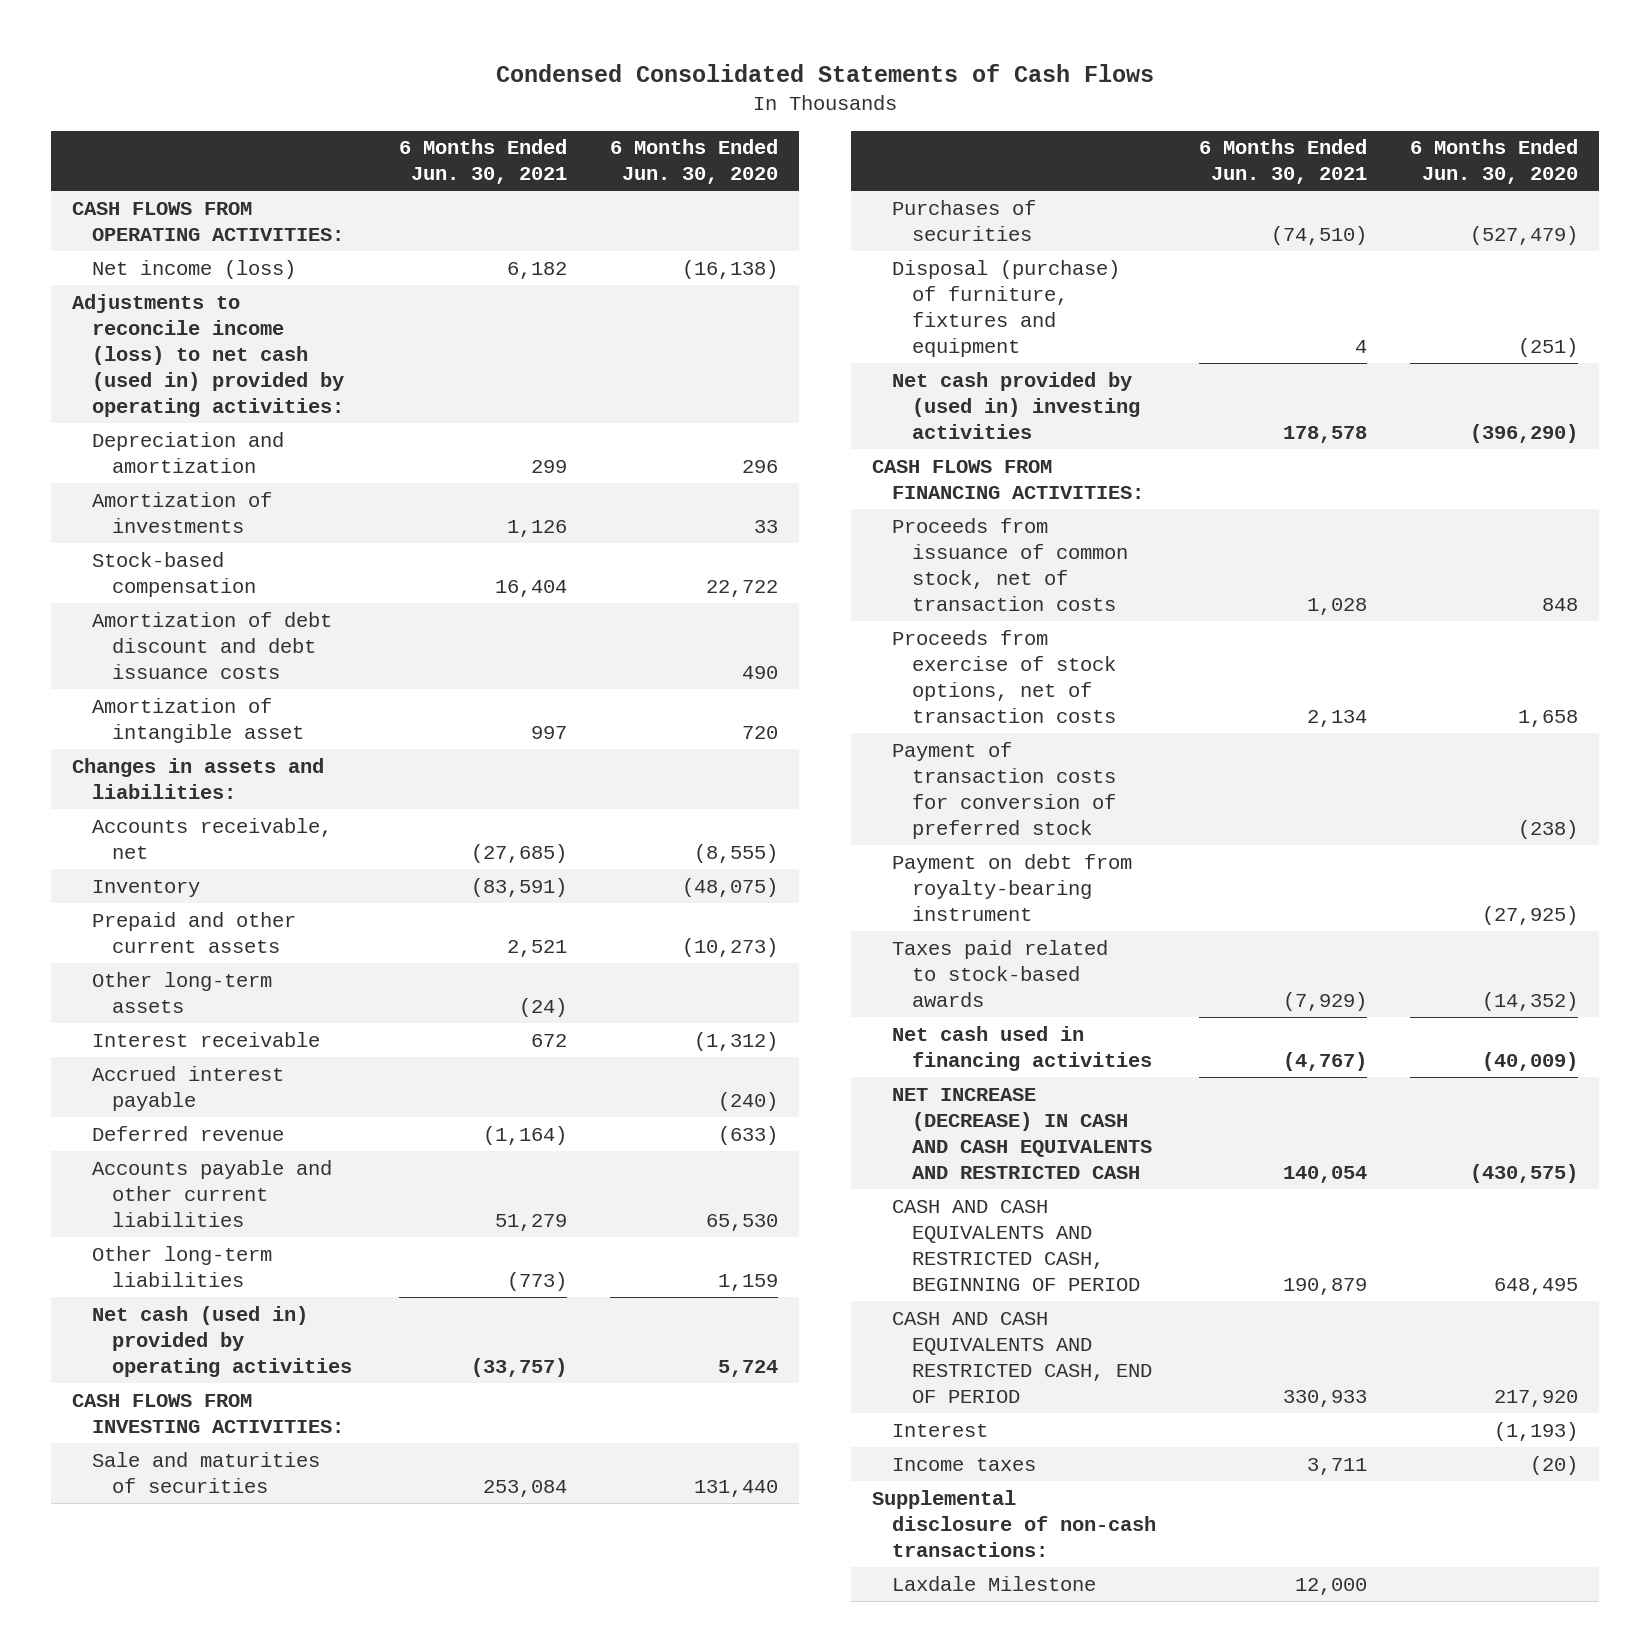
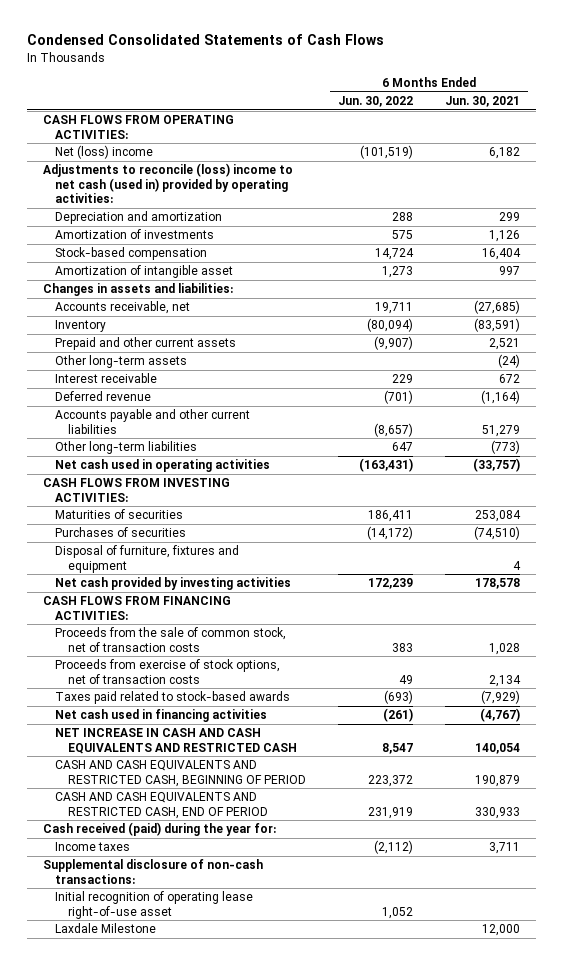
- | 6 Months Ended Jun. 30, 2021 | 6 Months Ended Jun. 30, 2020
+ | 6 Months Ended Jun. 30, 2022 | 6 Months Ended Jun. 30, 2021
- Net income (loss) | 6,182 | (16,138)
- Adjustments to reconcile income (loss) to net cash (used in) provided by operating activities:
+ Net (loss) income | (101,519) | 6,182
+ Adjustments to reconcile (loss) income to net cash (used in) provided by operating activities:
- Amortization of debt discount and debt issuance costs | | 490
- Accrued interest payable | | (240)
- Net cash (used in) provided by operating activities | (33,757) | 5,724
+ Net cash used in operating activities | (163,431) | (33,757)
- Sale and maturities of securities | 253,084 | 131,440
+ Maturities of securities | 186,411 | 253,084
- Disposal (purchase) of furniture, fixtures and equipment | 4 | (251)
- Net cash provided by (used in) investing activities | 178,578 | (396,290)
+ Disposal of furniture, fixtures and equipment | | 4
+ Net cash provided by investing activities | 172,239 | 178,578
- Proceeds from issuance of common stock, net of transaction costs | 1,028 | 848
+ Proceeds from the sale of common stock, net of transaction costs | 383 | 1,028
- Payment of transaction costs for conversion of preferred stock | | (238)
- Payment on debt from royalty-bearing instrument | | (27,925)
- NET INCREASE (DECREASE) IN CASH AND CASH EQUIVALENTS AND RESTRICTED CASH | 140,054 | (430,575)
+ NET INCREASE IN CASH AND CASH EQUIVALENTS AND RESTRICTED CASH | 8,547 | 140,054
- Interest | | (1,193)
+ Cash received (paid) during the year for:
+ Initial recognition of operating lease right-of-use asset | 1,052 |

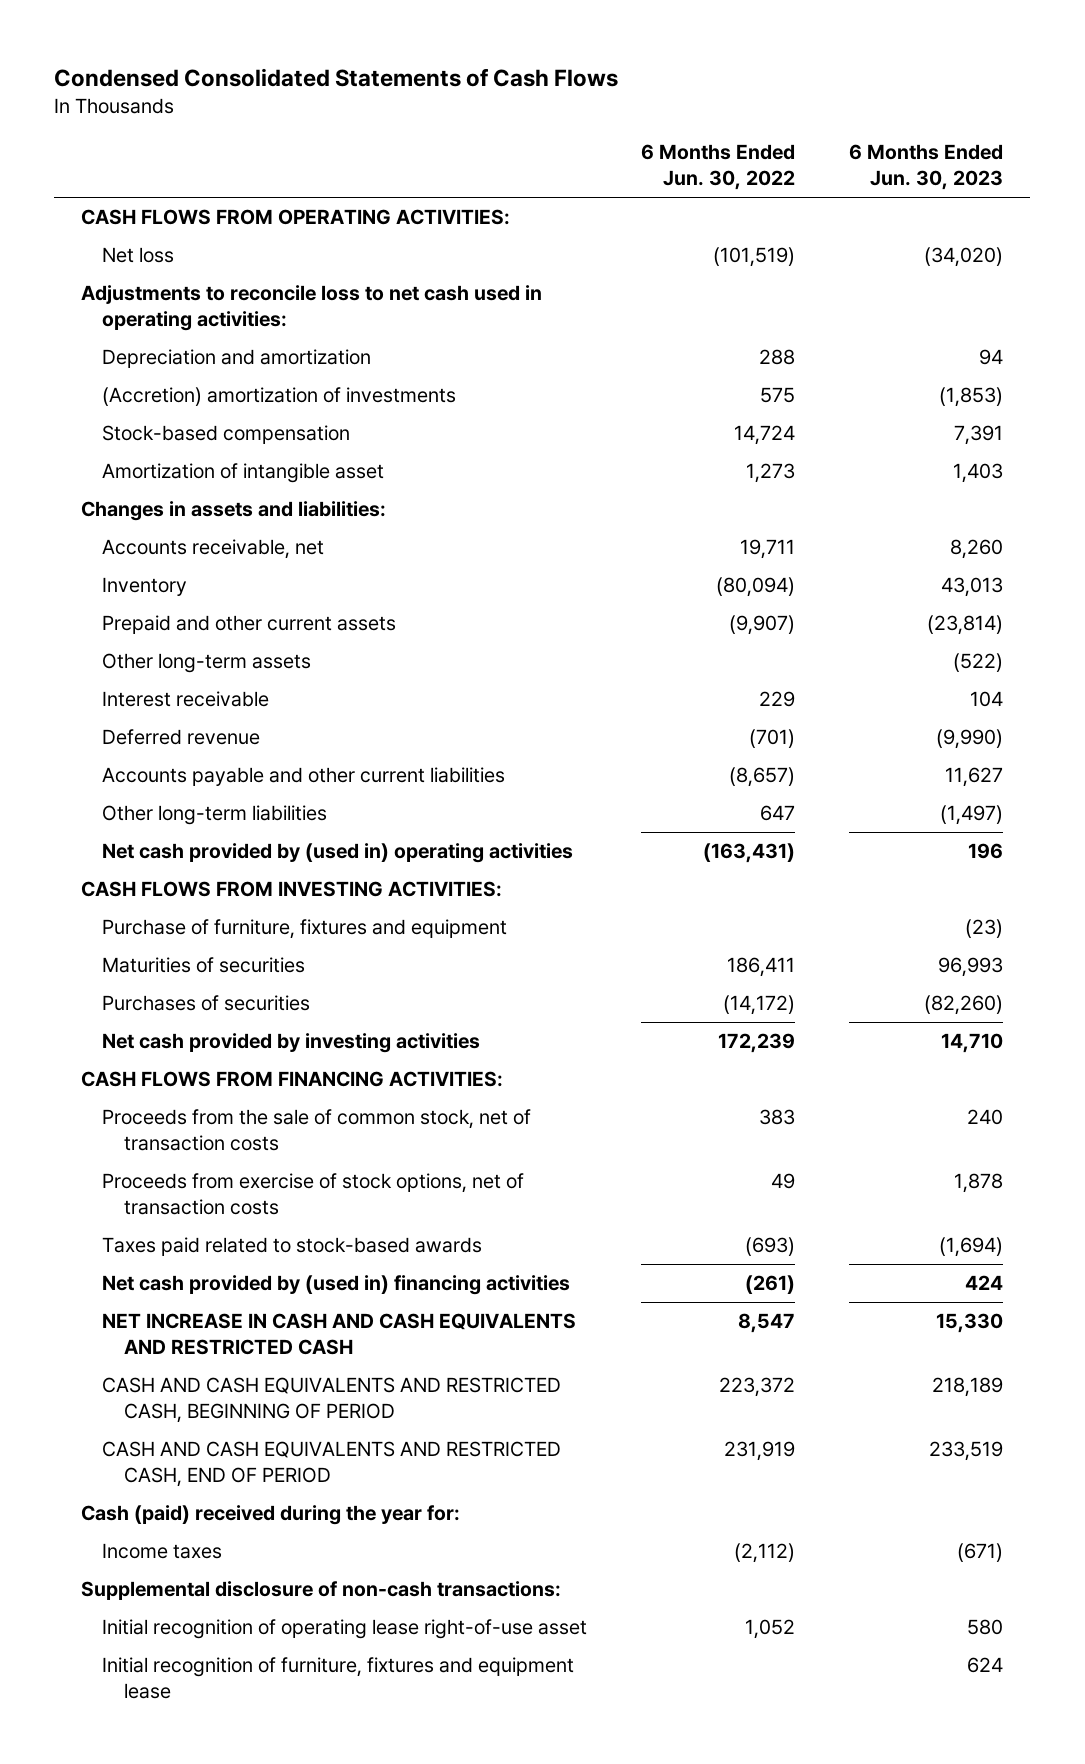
- | 6 Months Ended Jun. 30, 2022 | 6 Months Ended Jun. 30, 2021
+ | 6 Months Ended Jun. 30, 2022 | 6 Months Ended Jun. 30, 2023
- Net (loss) income | (101,519) | 6,182
- Adjustments to reconcile (loss) income to net cash (used in) provided by operating activities:
+ Net loss | (101,519) | (34,020)
+ Adjustments to reconcile loss to net cash used in operating activities:
- Amortization of investments | 575 | 1,126
+ (Accretion) amortization of investments | 575 | (1,853)
- Net cash used in operating activities | (163,431) | (33,757)
+ Net cash provided by (used in) operating activities | (163,431) | 196
+ Purchase of furniture, fixtures and equipment | | (23)
- Disposal of furniture, fixtures and equipment | | 4
- Net cash used in financing activities | (261) | (4,767)
+ Net cash provided by (used in) financing activities | (261) | 424
- Cash received (paid) during the year for:
+ Cash (paid) received during the year for:
- Laxdale Milestone | | 12,000
+ Initial recognition of furniture, fixtures and equipment lease | | 624

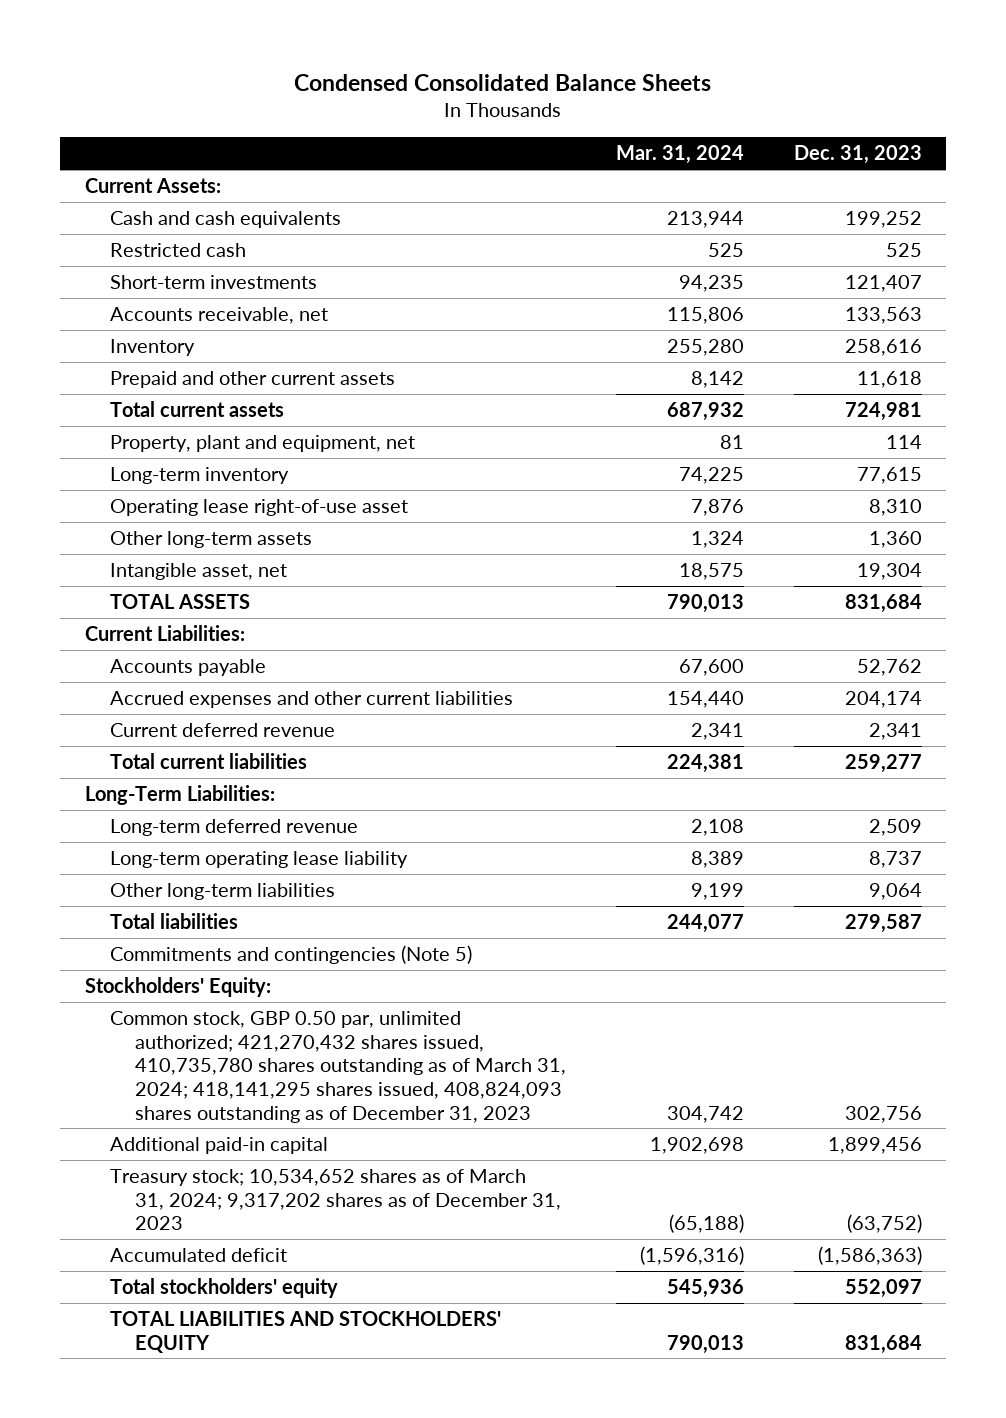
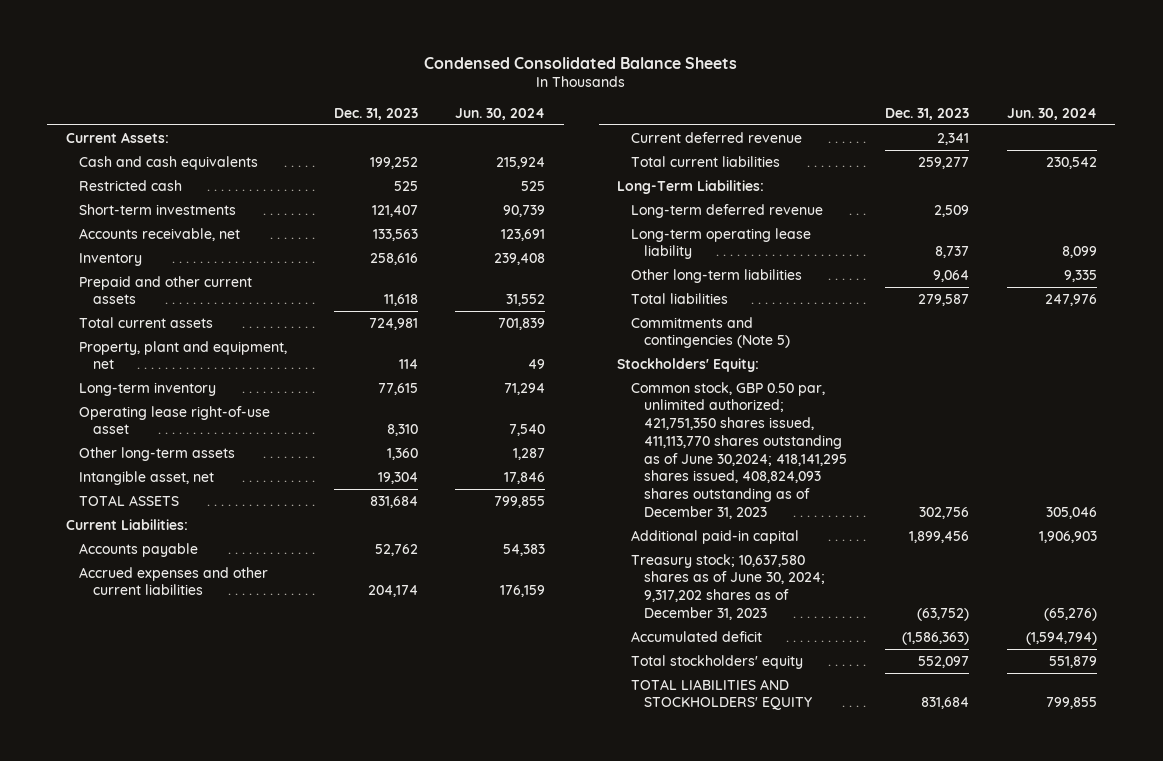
- | Mar. 31, 2024 | Dec. 31, 2023
+ | Dec. 31, 2023 | Jun. 30, 2024
- Common stock, GBP 0.50 par, unlimited authorized; 421,270,432 shares issued, 410,735,780 shares outstanding as of March 31, 2024; 418,141,295 shares issued, 408,824,093 shares outstanding as of December 31, 2023 | 304,742 | 302,756
+ Common stock, GBP 0.50 par, unlimited authorized; 421,751,350 shares issued, 411,113,770 shares outstanding as of June 30,2024; 418,141,295 shares issued, 408,824,093 shares outstanding as of December 31, 2023 | 302,756 | 305,046
- Treasury stock; 10,534,652 shares as of March 31, 2024; 9,317,202 shares as of December 31, 2023 | (65,188) | (63,752)
+ Treasury stock; 10,637,580 shares as of June 30, 2024; 9,317,202 shares as of December 31, 2023 | (63,752) | (65,276)

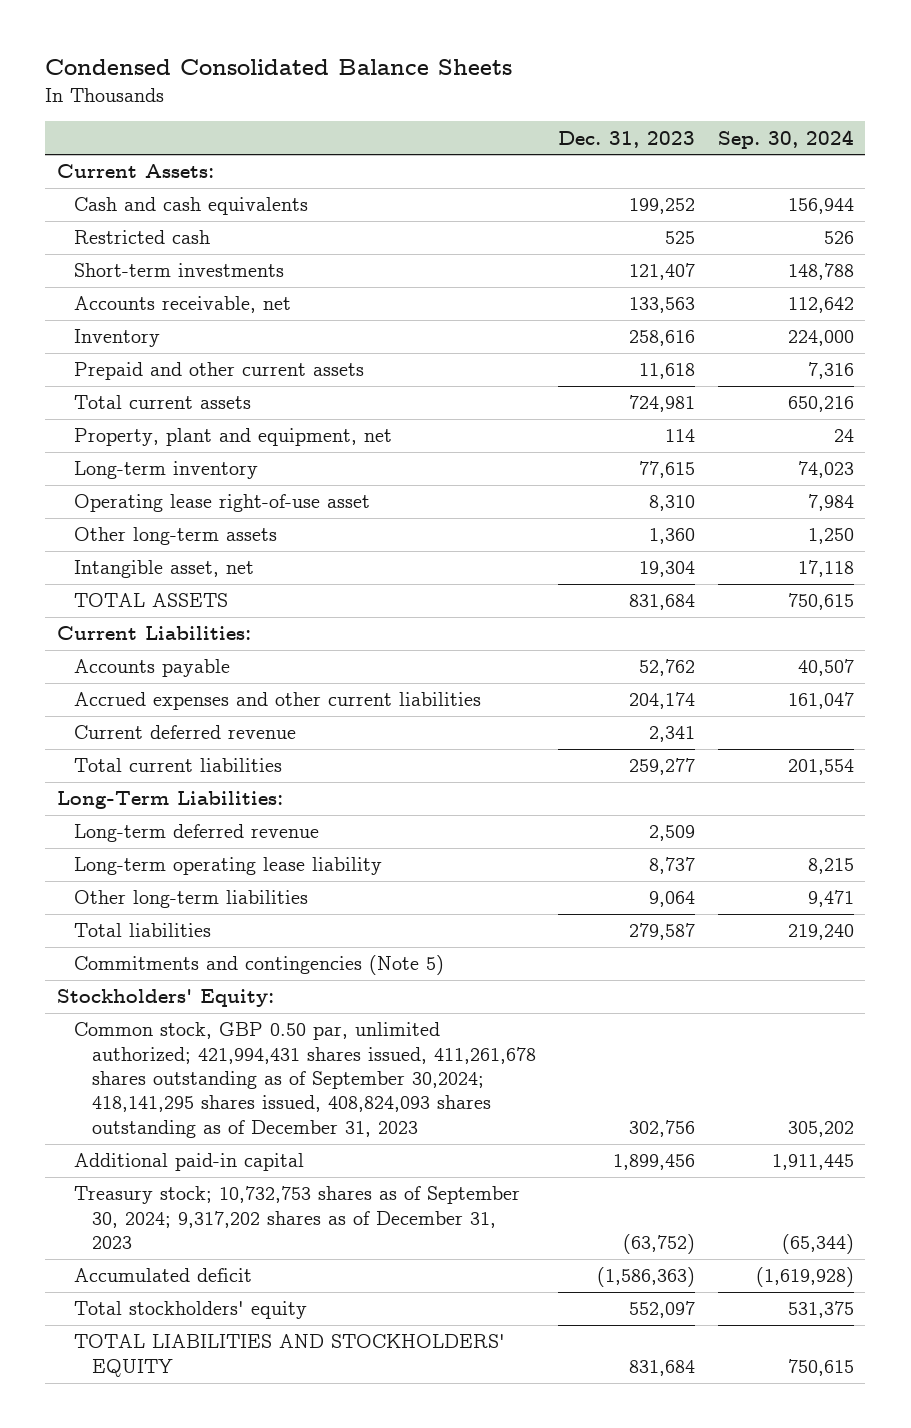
- | Dec. 31, 2023 | Jun. 30, 2024
+ | Dec. 31, 2023 | Sep. 30, 2024
- Common stock, GBP 0.50 par, unlimited authorized; 421,751,350 shares issued, 411,113,770 shares outstanding as of June 30,2024; 418,141,295 shares issued, 408,824,093 shares outstanding as of December 31, 2023 | 302,756 | 305,046
+ Common stock, GBP 0.50 par, unlimited authorized; 421,994,431 shares issued, 411,261,678 shares outstanding as of September 30,2024; 418,141,295 shares issued, 408,824,093 shares outstanding as of December 31, 2023 | 302,756 | 305,202
- Treasury stock; 10,637,580 shares as of June 30, 2024; 9,317,202 shares as of December 31, 2023 | (63,752) | (65,276)
+ Treasury stock; 10,732,753 shares as of September 30, 2024; 9,317,202 shares as of December 31, 2023 | (63,752) | (65,344)

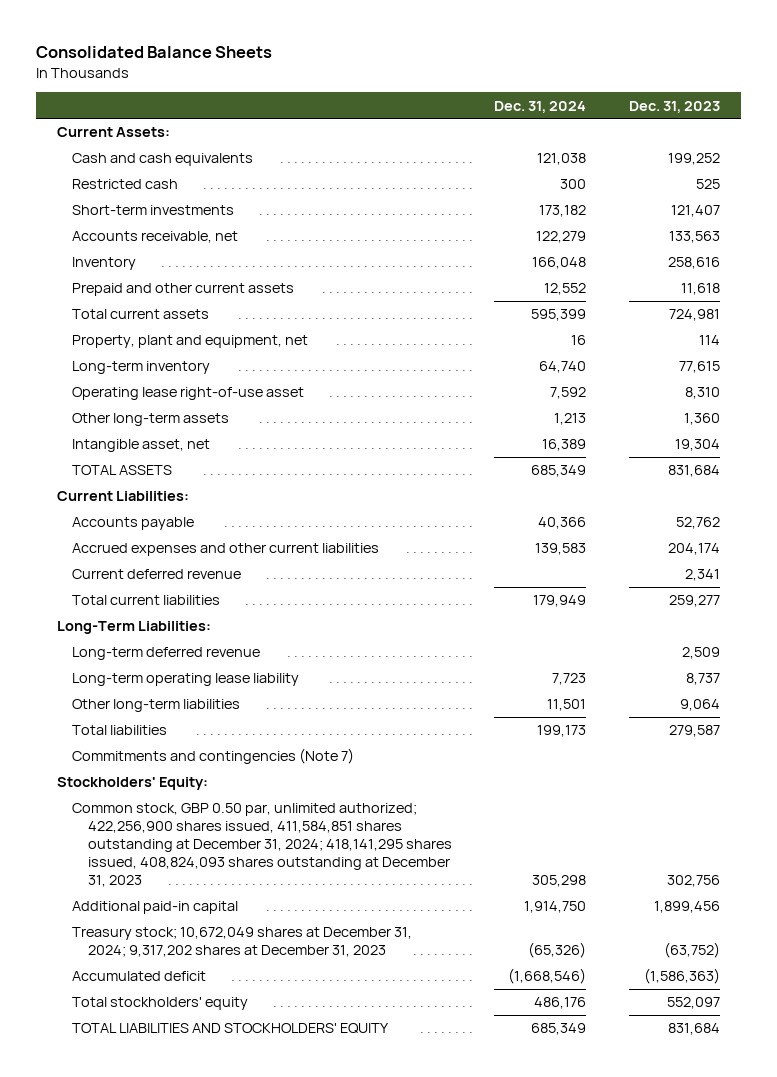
- Condensed Consolidated Balance Sheets
+ Consolidated Balance Sheets
- | Dec. 31, 2023 | Sep. 30, 2024
+ | Dec. 31, 2024 | Dec. 31, 2023
- Commitments and contingencies (Note 5)
+ Commitments and contingencies (Note 7)
- Common stock, GBP 0.50 par, unlimited authorized; 421,994,431 shares issued, 411,261,678 shares outstanding as of September 30,2024; 418,141,295 shares issued, 408,824,093 shares outstanding as of December 31, 2023 | 302,756 | 305,202
+ Common stock, GBP 0.50 par, unlimited authorized; 422,256,900 shares issued, 411,584,851 shares outstanding at December 31, 2024; 418,141,295 shares issued, 408,824,093 shares outstanding at December 31, 2023 | 305,298 | 302,756
- Treasury stock; 10,732,753 shares as of September 30, 2024; 9,317,202 shares as of December 31, 2023 | (63,752) | (65,344)
+ Treasury stock; 10,672,049 shares at December 31, 2024; 9,317,202 shares at December 31, 2023 | (65,326) | (63,752)

